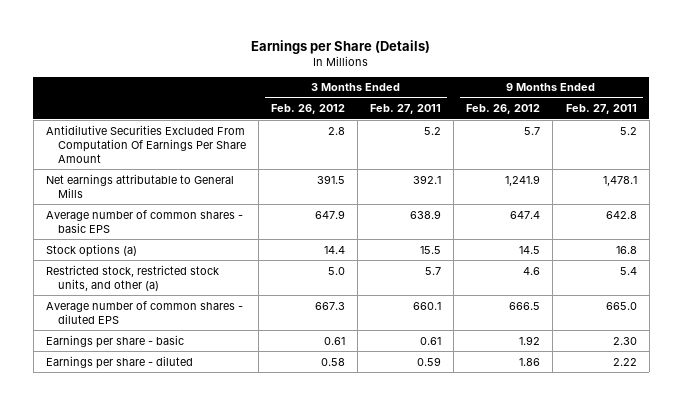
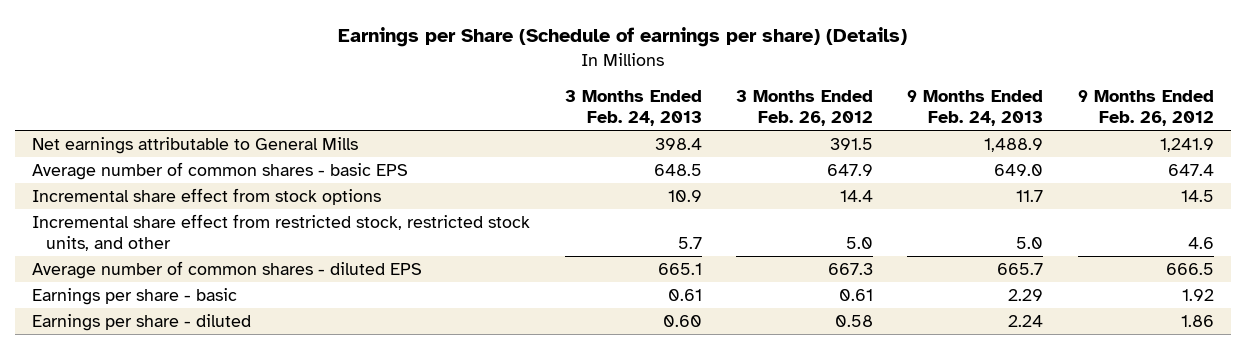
- Earnings per Share (Details)
+ Earnings per Share (Schedule of earnings per share) (Details)
- | 3 Months Ended Feb. 26, 2012 | 3 Months Ended Feb. 27, 2011 | 9 Months Ended Feb. 26, 2012 | 9 Months Ended Feb. 27, 2011
+ | 3 Months Ended Feb. 24, 2013 | 3 Months Ended Feb. 26, 2012 | 9 Months Ended Feb. 24, 2013 | 9 Months Ended Feb. 26, 2012
- Antidilutive Securities Excluded From Computation Of Earnings Per Share Amount | 2.8 | 5.2 | 5.7 | 5.2
- Stock options (a) | 14.4 | 15.5 | 14.5 | 16.8
- Restricted stock, restricted stock units, and other (a) | 5.0 | 5.7 | 4.6 | 5.4
+ Incremental share effect from stock options | 10.9 | 14.4 | 11.7 | 14.5
+ Incremental share effect from restricted stock, restricted stock units, and other | 5.7 | 5.0 | 5.0 | 4.6

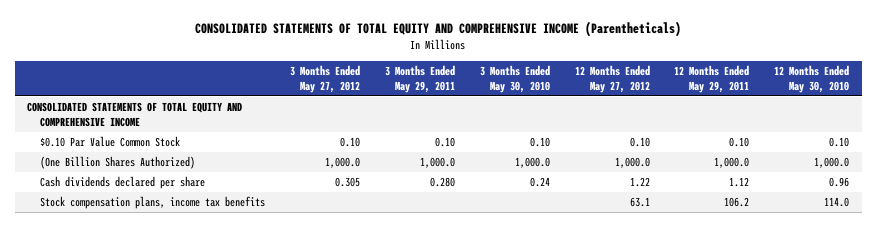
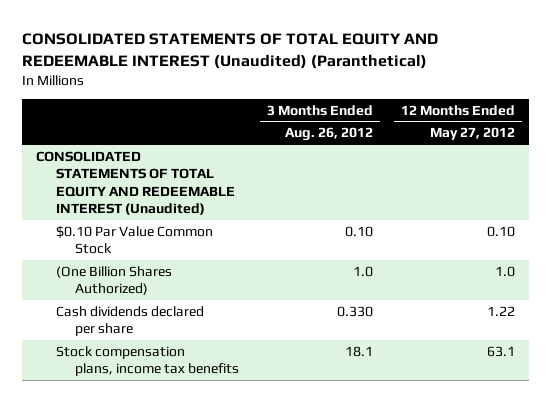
- CONSOLIDATED STATEMENTS OF TOTAL EQUITY AND COMPREHENSIVE INCOME (Parentheticals)
+ CONSOLIDATED STATEMENTS OF TOTAL EQUITY AND REDEEMABLE INTEREST (Unaudited) (Paranthetical)
- | 3 Months Ended May 27, 2012 | 3 Months Ended May 29, 2011 | 3 Months Ended May 30, 2010 | 12 Months Ended May 27, 2012 | 12 Months Ended May 29, 2011 | 12 Months Ended May 30, 2010
+ | 3 Months Ended Aug. 26, 2012 | 12 Months Ended May 27, 2012
- CONSOLIDATED STATEMENTS OF TOTAL EQUITY AND COMPREHENSIVE INCOME
+ CONSOLIDATED STATEMENTS OF TOTAL EQUITY AND REDEEMABLE INTEREST (Unaudited)
- (One Billion Shares Authorized) | 1,000.0 | 1,000.0 | 1,000.0 | 1,000.0 | 1,000.0 | 1,000.0
+ (One Billion Shares Authorized) | 1.0 | 1.0

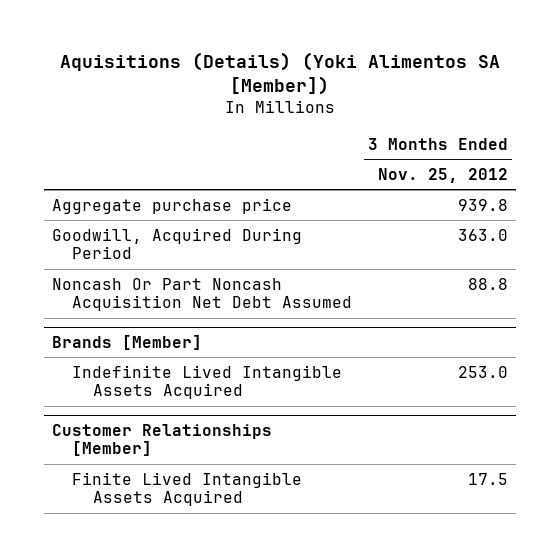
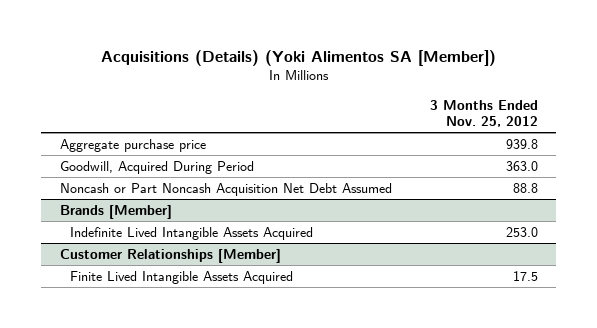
- Aquisitions (Details) (Yoki Alimentos SA [Member])
+ Acquisitions (Details) (Yoki Alimentos SA [Member])
- Noncash Or Part Noncash Acquisition Net Debt Assumed | 88.8
+ Noncash or Part Noncash Acquisition Net Debt Assumed | 88.8

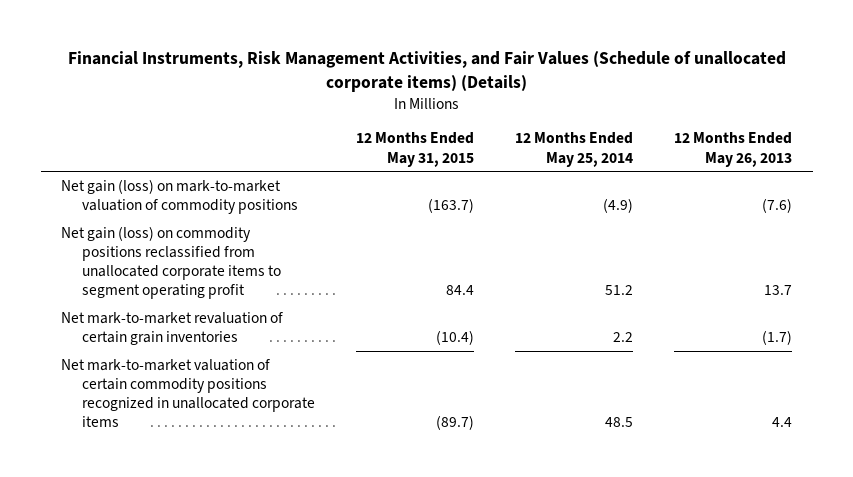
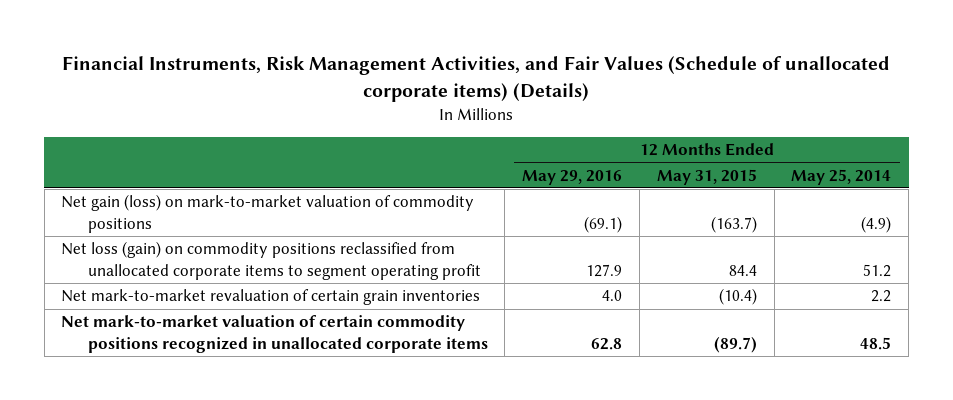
- | 12 Months Ended May 31, 2015 | 12 Months Ended May 25, 2014 | 12 Months Ended May 26, 2013
+ | 12 Months Ended May 29, 2016 | 12 Months Ended May 31, 2015 | 12 Months Ended May 25, 2014
- Net gain (loss) on commodity positions reclassified from unallocated corporate items to segment operating profit | 84.4 | 51.2 | 13.7
+ Net loss (gain) on commodity positions reclassified from unallocated corporate items to segment operating profit | 127.9 | 84.4 | 51.2

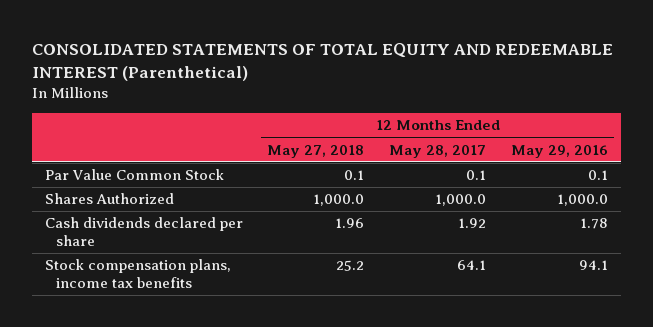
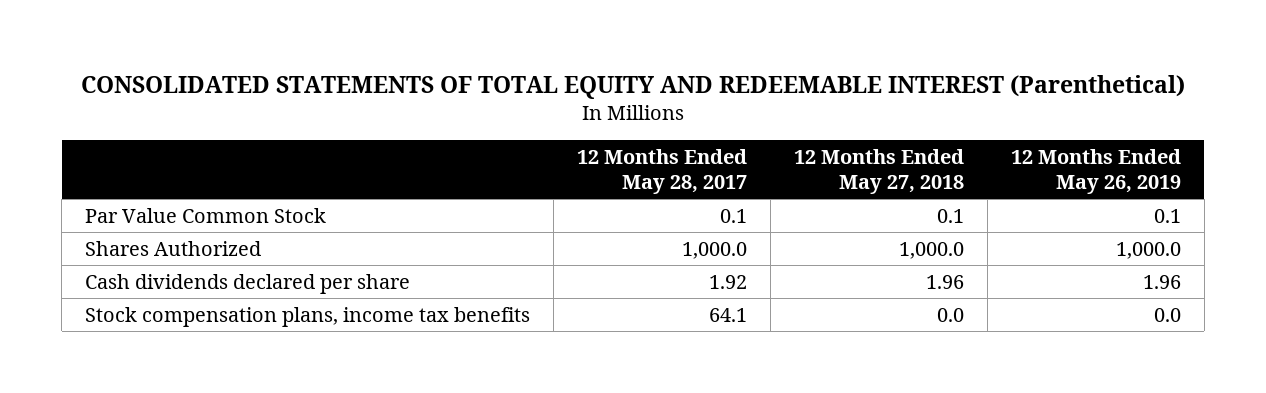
- | 12 Months Ended May 27, 2018 | 12 Months Ended May 28, 2017 | 12 Months Ended May 29, 2016
+ | 12 Months Ended May 28, 2017 | 12 Months Ended May 27, 2018 | 12 Months Ended May 26, 2019
- Stock compensation plans, income tax benefits | 25.2 | 64.1 | 94.1
+ Stock compensation plans, income tax benefits | 64.1 | 0.0 | 0.0

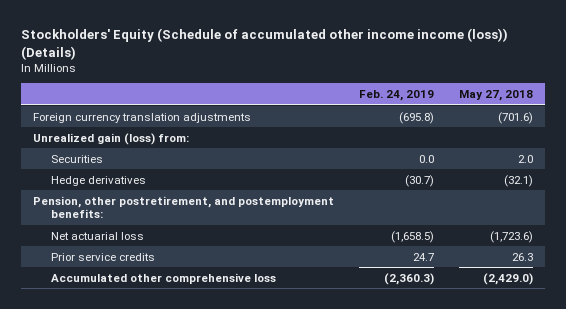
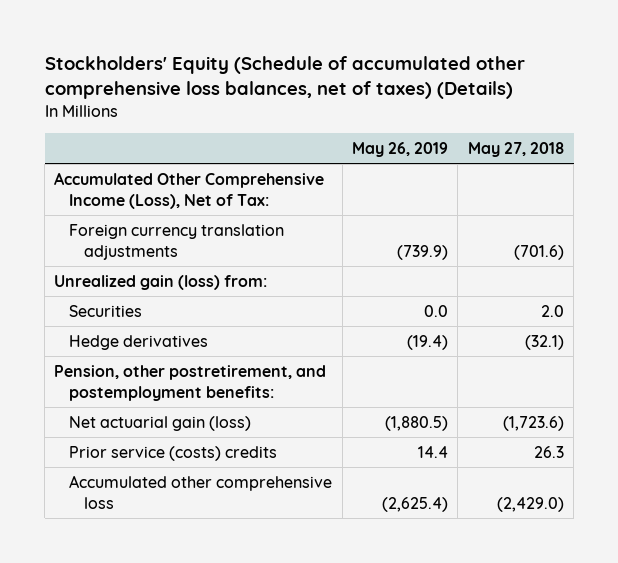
- Stockholders' Equity (Schedule of accumulated other income income (loss)) (Details)
+ Stockholders' Equity (Schedule of accumulated other comprehensive loss balances, net of taxes) (Details)
- | Feb. 24, 2019 | May 27, 2018
+ | May 26, 2019 | May 27, 2018
+ Accumulated Other Comprehensive Income (Loss), Net of Tax:
- Net actuarial loss | (1,658.5) | (1,723.6)
- Prior service credits | 24.7 | 26.3
+ Net actuarial gain (loss) | (1,880.5) | (1,723.6)
+ Prior service (costs) credits | 14.4 | 26.3

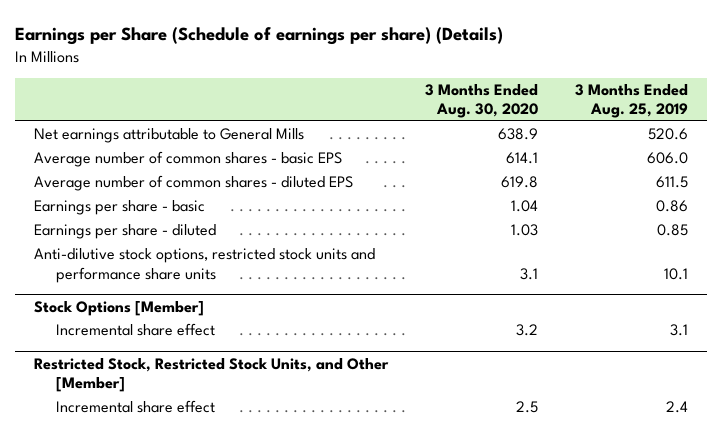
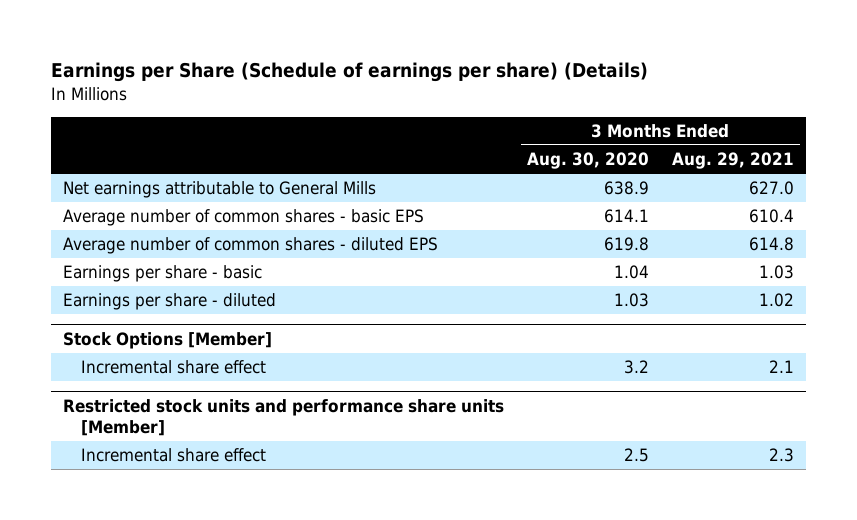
- | 3 Months Ended Aug. 30, 2020 | 3 Months Ended Aug. 25, 2019
+ | 3 Months Ended Aug. 30, 2020 | 3 Months Ended Aug. 29, 2021
- Anti-dilutive stock options, restricted stock units and performance share units | 3.1 | 10.1
- Restricted Stock, Restricted Stock Units, and Other [Member]
+ Restricted stock units and performance share units [Member]

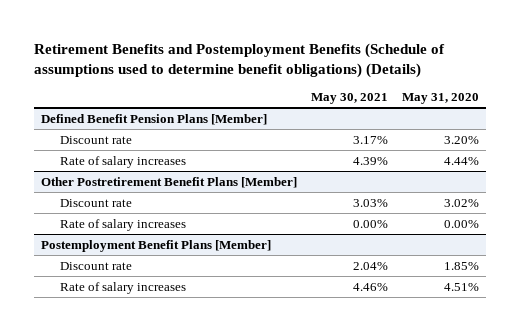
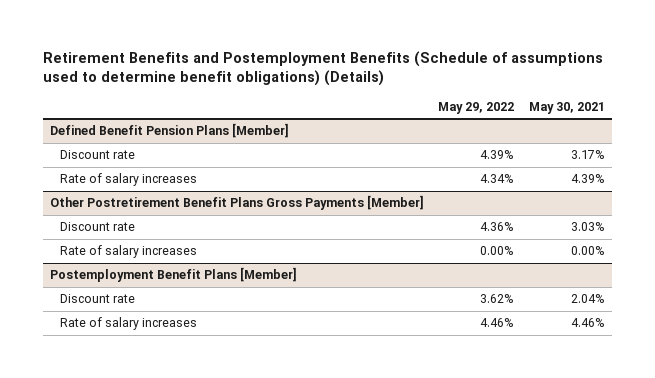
- | May 30, 2021 | May 31, 2020
+ | May 29, 2022 | May 30, 2021
- Other Postretirement Benefit Plans [Member]
+ Other Postretirement Benefit Plans Gross Payments [Member]

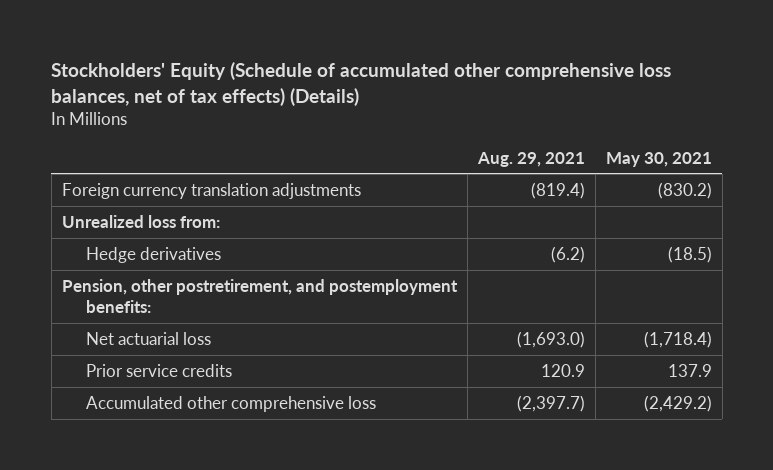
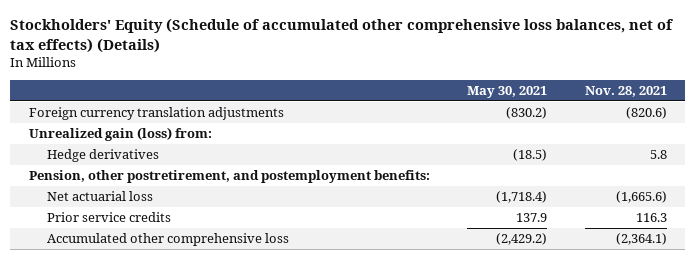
- | Aug. 29, 2021 | May 30, 2021
+ | May 30, 2021 | Nov. 28, 2021
- Unrealized loss from:
+ Unrealized gain (loss) from:

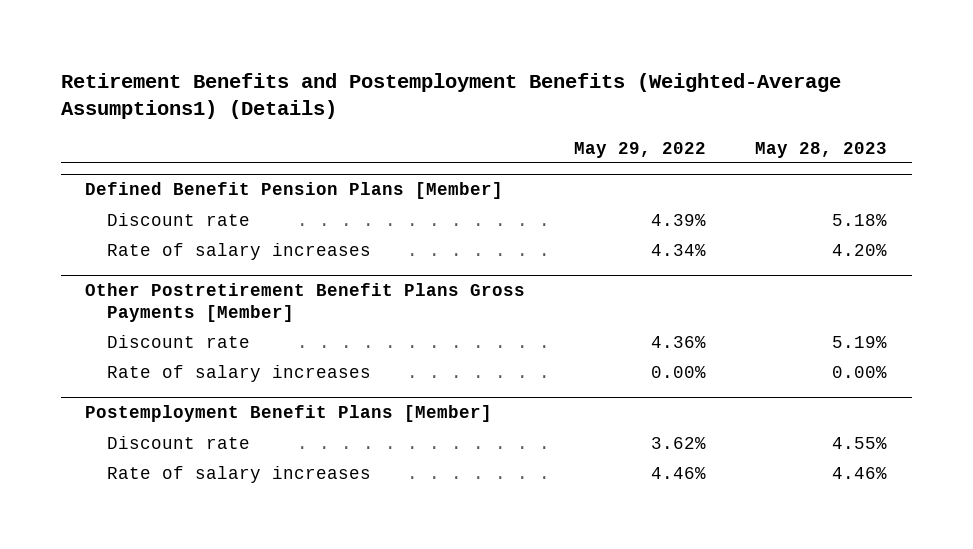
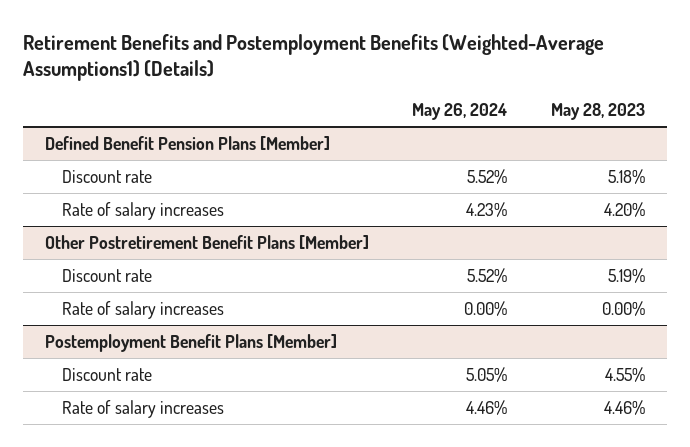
- | May 29, 2022 | May 28, 2023
+ | May 26, 2024 | May 28, 2023
- Other Postretirement Benefit Plans Gross Payments [Member]
+ Other Postretirement Benefit Plans [Member]

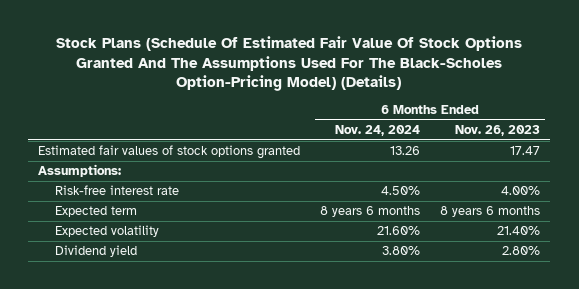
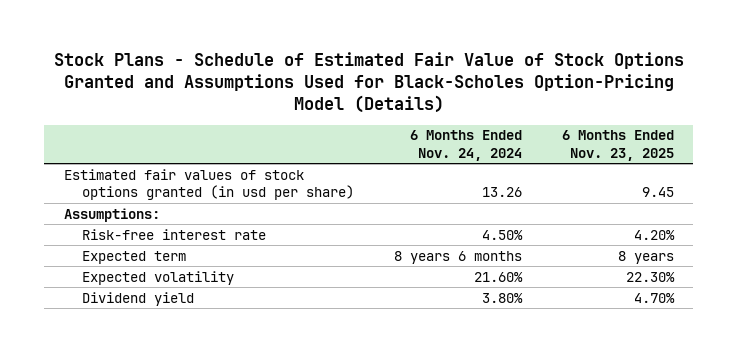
- Stock Plans (Schedule Of Estimated Fair Value Of Stock Options Granted And The Assumptions Used For The Black-Scholes Option-Pricing Model) (Details)
+ Stock Plans - Schedule of Estimated Fair Value of Stock Options Granted and Assumptions Used for Black-Scholes Option-Pricing Model (Details)
- | 6 Months Ended Nov. 24, 2024 | 6 Months Ended Nov. 26, 2023
+ | 6 Months Ended Nov. 24, 2024 | 6 Months Ended Nov. 23, 2025
- Estimated fair values of stock options granted | 13.26 | 17.47
+ Estimated fair values of stock options granted (in usd per share) | 13.26 | 9.45

